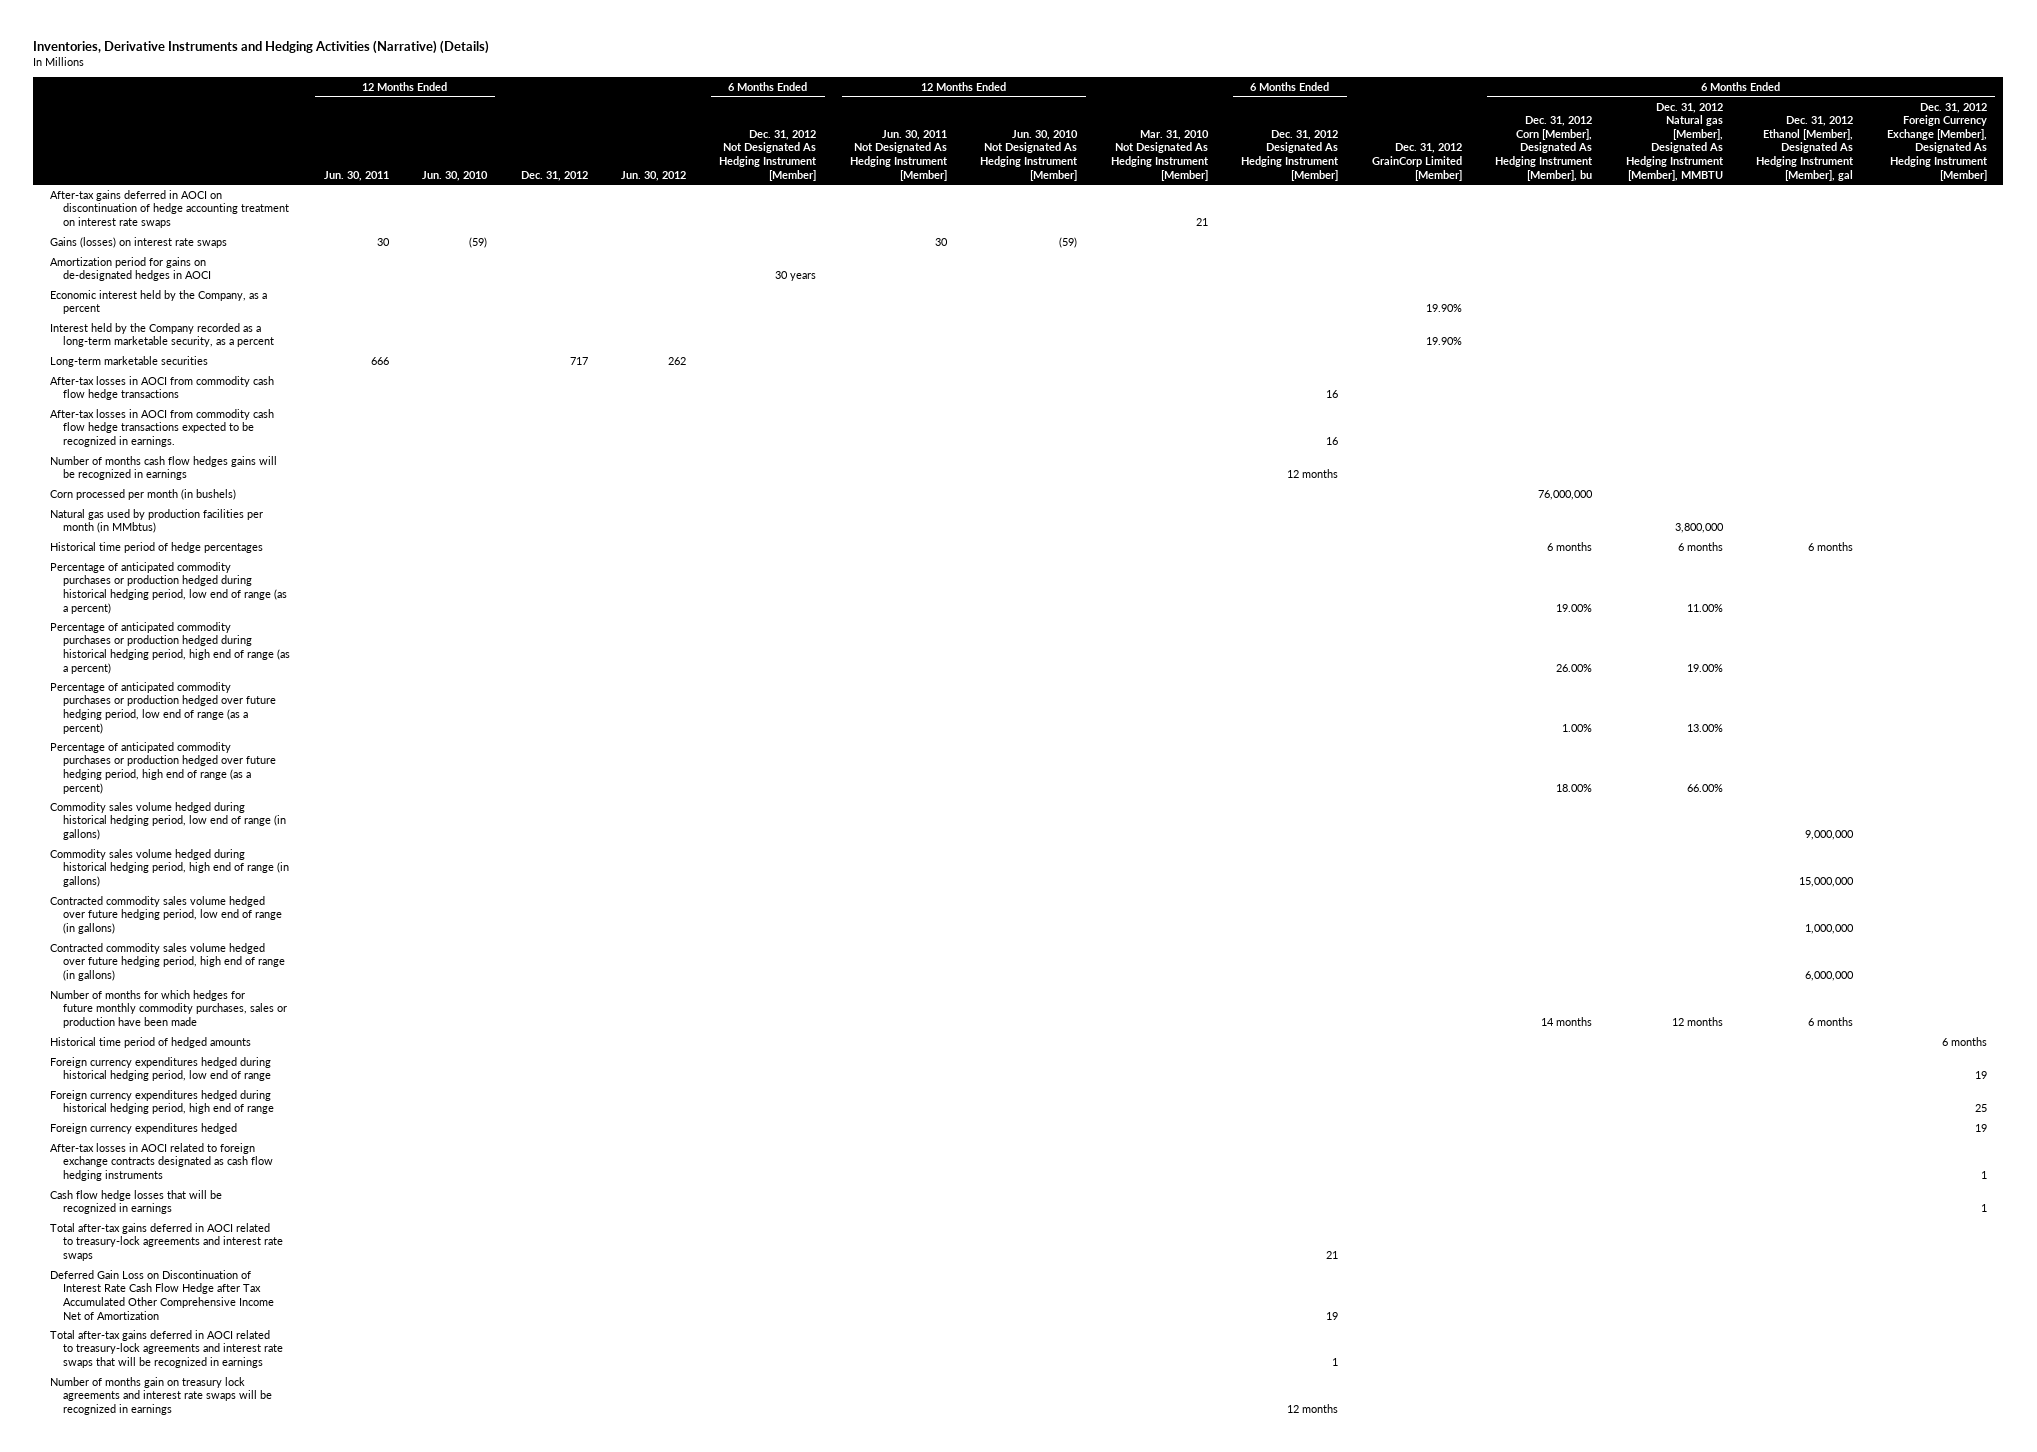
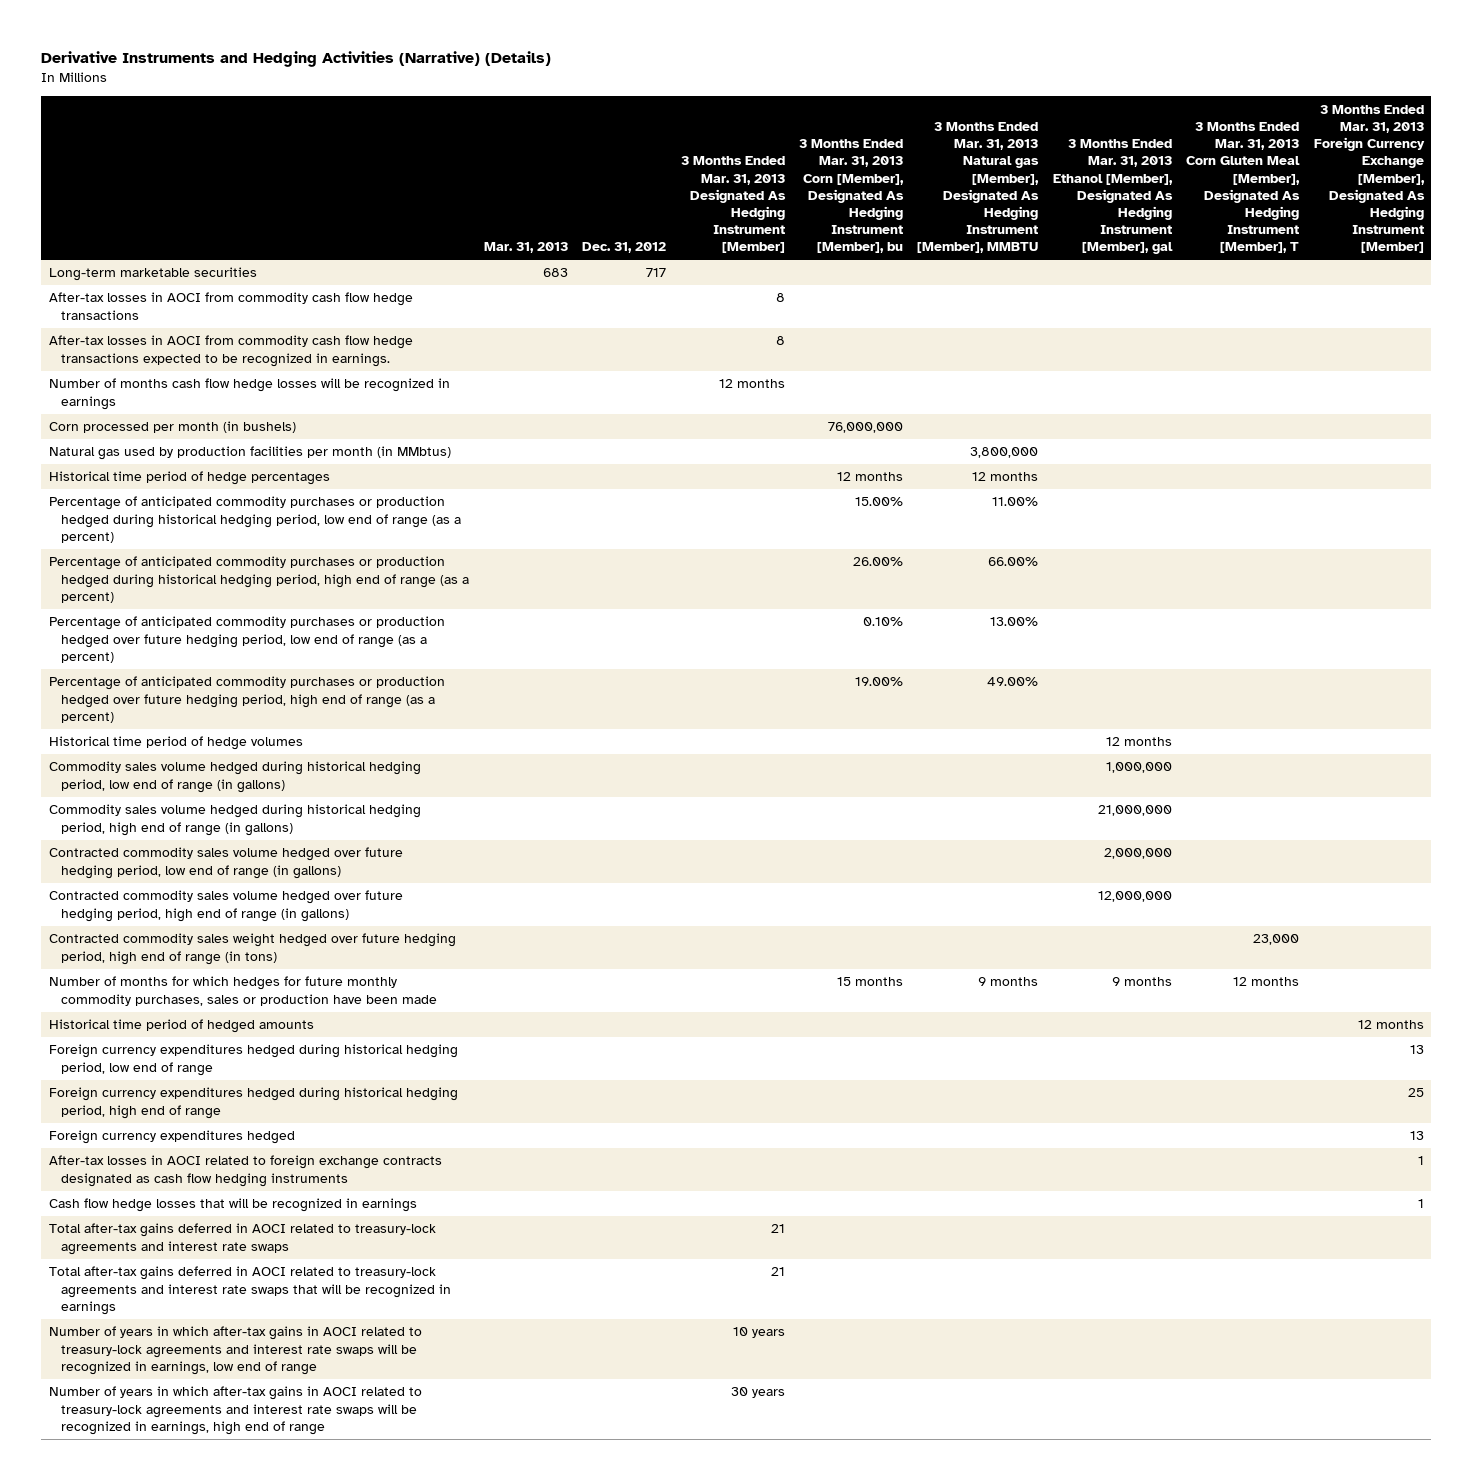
- Inventories, Derivative Instruments and Hedging Activities (Narrative) (Details)
+ Derivative Instruments and Hedging Activities (Narrative) (Details)
- | 12 Months Ended Jun. 30, 2011 | 12 Months Ended Jun. 30, 2010 | Dec. 31, 2012 | Jun. 30, 2012 | 6 Months Ended Dec. 31, 2012 Not Designated As Hedging Instrument [Member] | 12 Months Ended Jun. 30, 2011 Not Designated As Hedging Instrument [Member] | 12 Months Ended Jun. 30, 2010 Not Designated As Hedging Instrument [Member] | Mar. 31, 2010 Not Designated As Hedging Instrument [Member] | 6 Months Ended Dec. 31, 2012 Designated As Hedging Instrument [Member] | Dec. 31, 2012 GrainCorp Limited [Member] | 6 Months Ended Dec. 31, 2012 Corn [Member], Designated As Hedging Instrument [Member], bu | 6 Months Ended Dec. 31, 2012 Natural gas [Member], Designated As Hedging Instrument [Member], MMBTU | 6 Months Ended Dec. 31, 2012 Ethanol [Member], Designated As Hedging Instrument [Member], gal | 6 Months Ended Dec. 31, 2012 Foreign Currency Exchange [Member], Designated As Hedging Instrument [Member]
+ | Mar. 31, 2013 | Dec. 31, 2012 | 3 Months Ended Mar. 31, 2013 Designated As Hedging Instrument [Member] | 3 Months Ended Mar. 31, 2013 Corn [Member], Designated As Hedging Instrument [Member], bu | 3 Months Ended Mar. 31, 2013 Natural gas [Member], Designated As Hedging Instrument [Member], MMBTU | 3 Months Ended Mar. 31, 2013 Ethanol [Member], Designated As Hedging Instrument [Member], gal | 3 Months Ended Mar. 31, 2013 Corn Gluten Meal [Member], Designated As Hedging Instrument [Member], T | 3 Months Ended Mar. 31, 2013 Foreign Currency Exchange [Member], Designated As Hedging Instrument [Member]
- After-tax gains deferred in AOCI on discontinuation of hedge accounting treatment on interest rate swaps | | | | | | | | 21 | | | | | |
- Gains (losses) on interest rate swaps | 30 | (59) | | | | 30 | (59) | | | | | | |
- Amortization period for gains on de-designated hedges in AOCI | | | | | 30 years | | | | | | | | |
- Economic interest held by the Company, as a percent | | | | | | | | | | 19.90% | | | |
- Interest held by the Company recorded as a long-term marketable security, as a percent | | | | | | | | | | 19.90% | | | |
- Number of months cash flow hedges gains will be recognized in earnings | | | | | | | | | 12 months | | | | |
+ Number of months cash flow hedge losses will be recognized in earnings | | | 12 months | | | | |
+ Historical time period of hedge volumes | | | | | | 12 months | |
+ Contracted commodity sales weight hedged over future hedging period, high end of range (in tons) | | | | | | | 23,000 |
- Deferred Gain Loss on Discontinuation of Interest Rate Cash Flow Hedge after Tax Accumulated Other Comprehensive Income Net of Amortization | | | | | | | | | 19 | | | | |
- Number of months gain on treasury lock agreements and interest rate swaps will be recognized in earnings | | | | | | | | | 12 months | | | | |
+ Number of years in which after-tax gains in AOCI related to treasury-lock agreements and interest rate swaps will be recognized in earnings, low end of range | | | 10 years | | | | |
+ Number of years in which after-tax gains in AOCI related to treasury-lock agreements and interest rate swaps will be recognized in earnings, high end of range | | | 30 years | | | | |

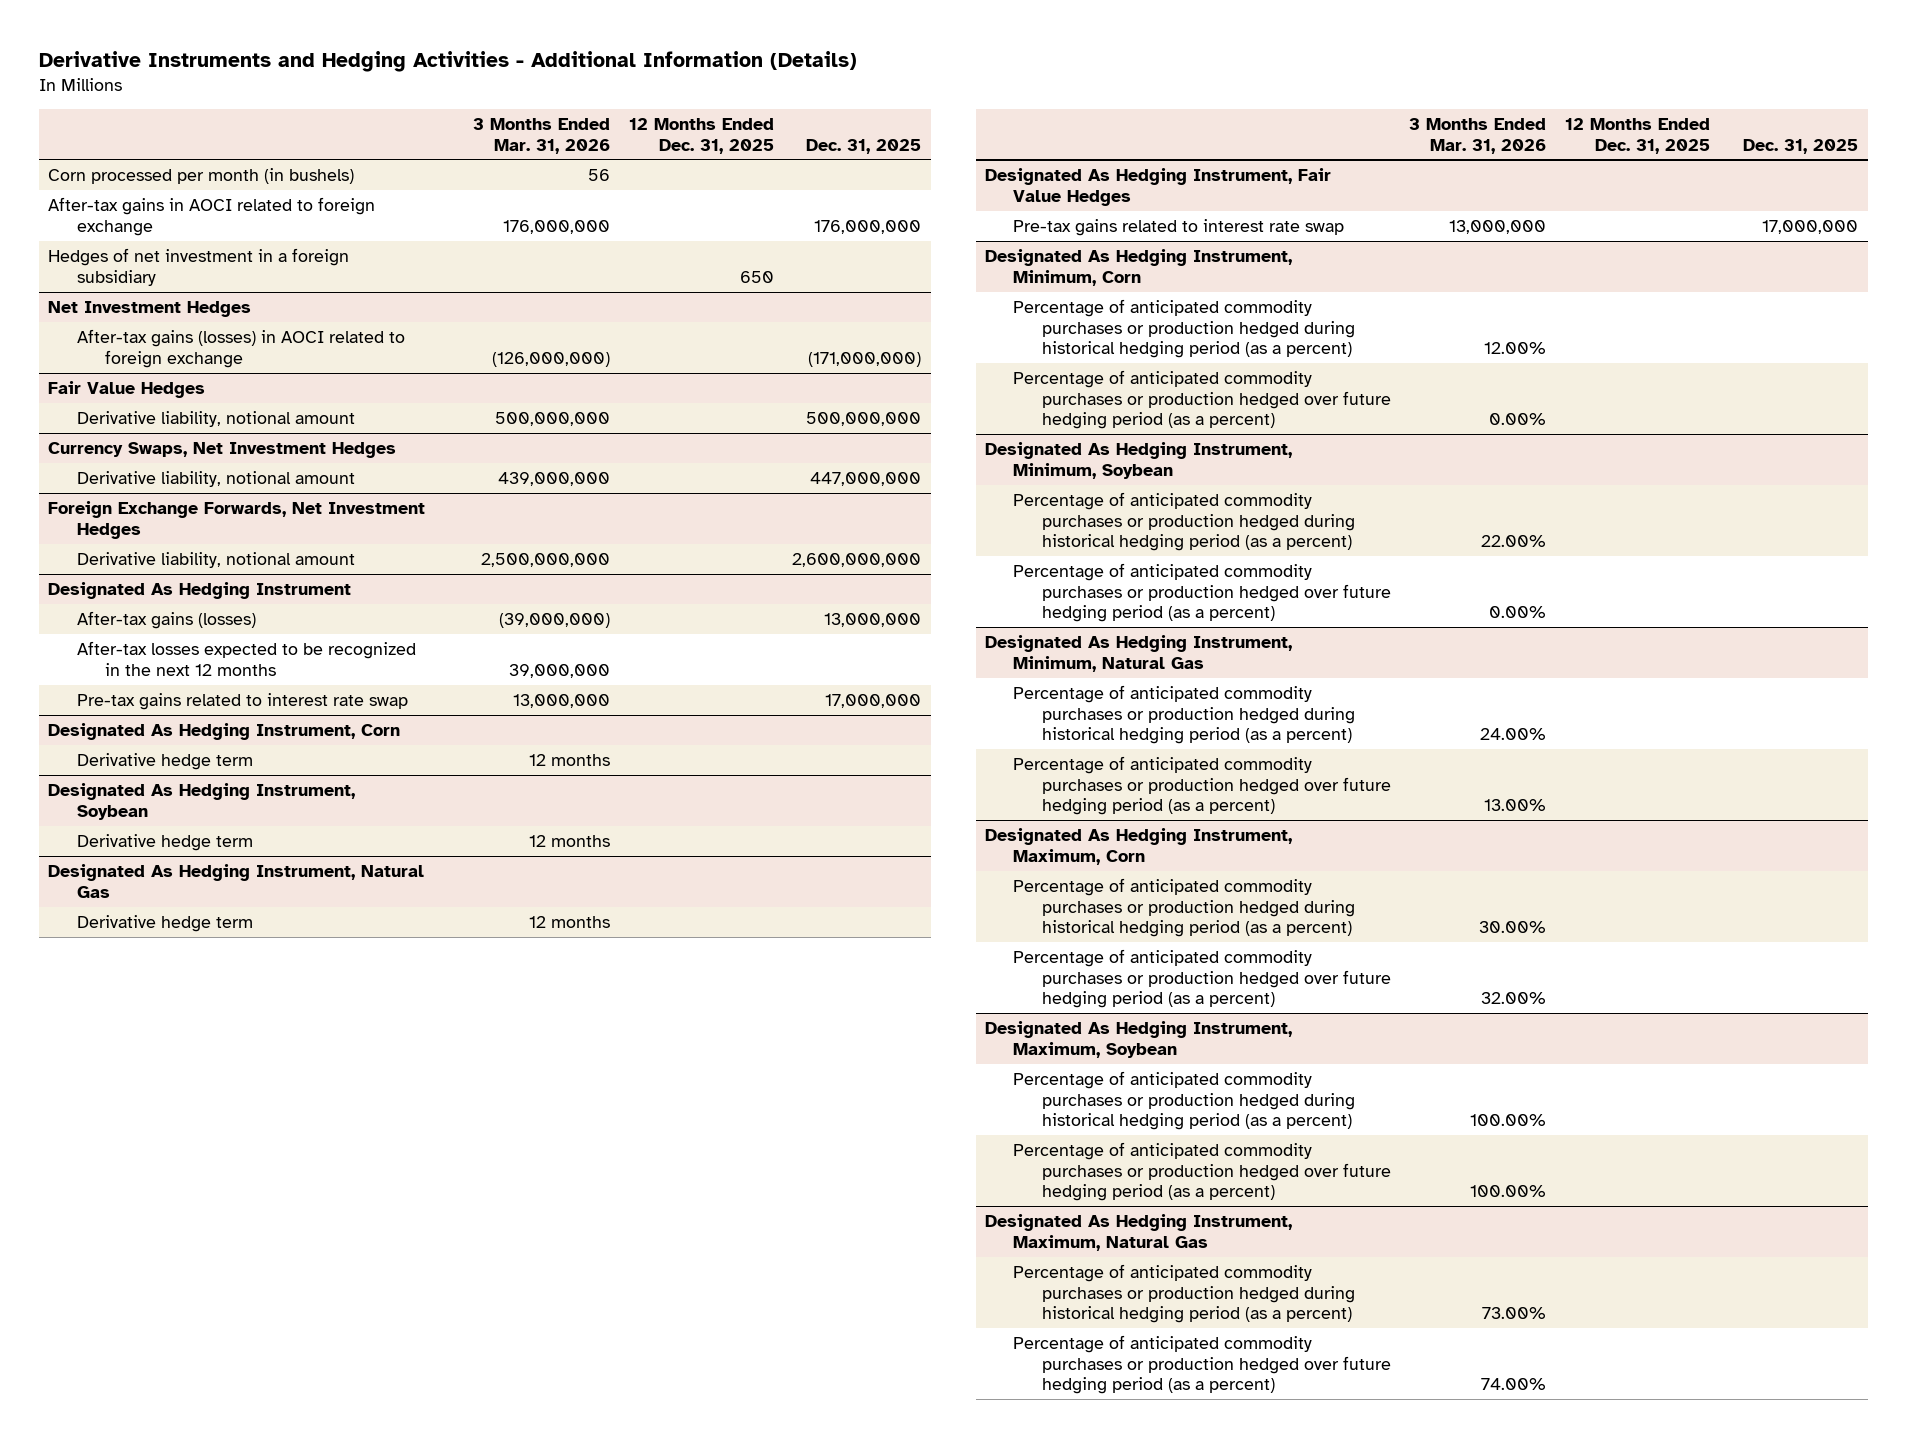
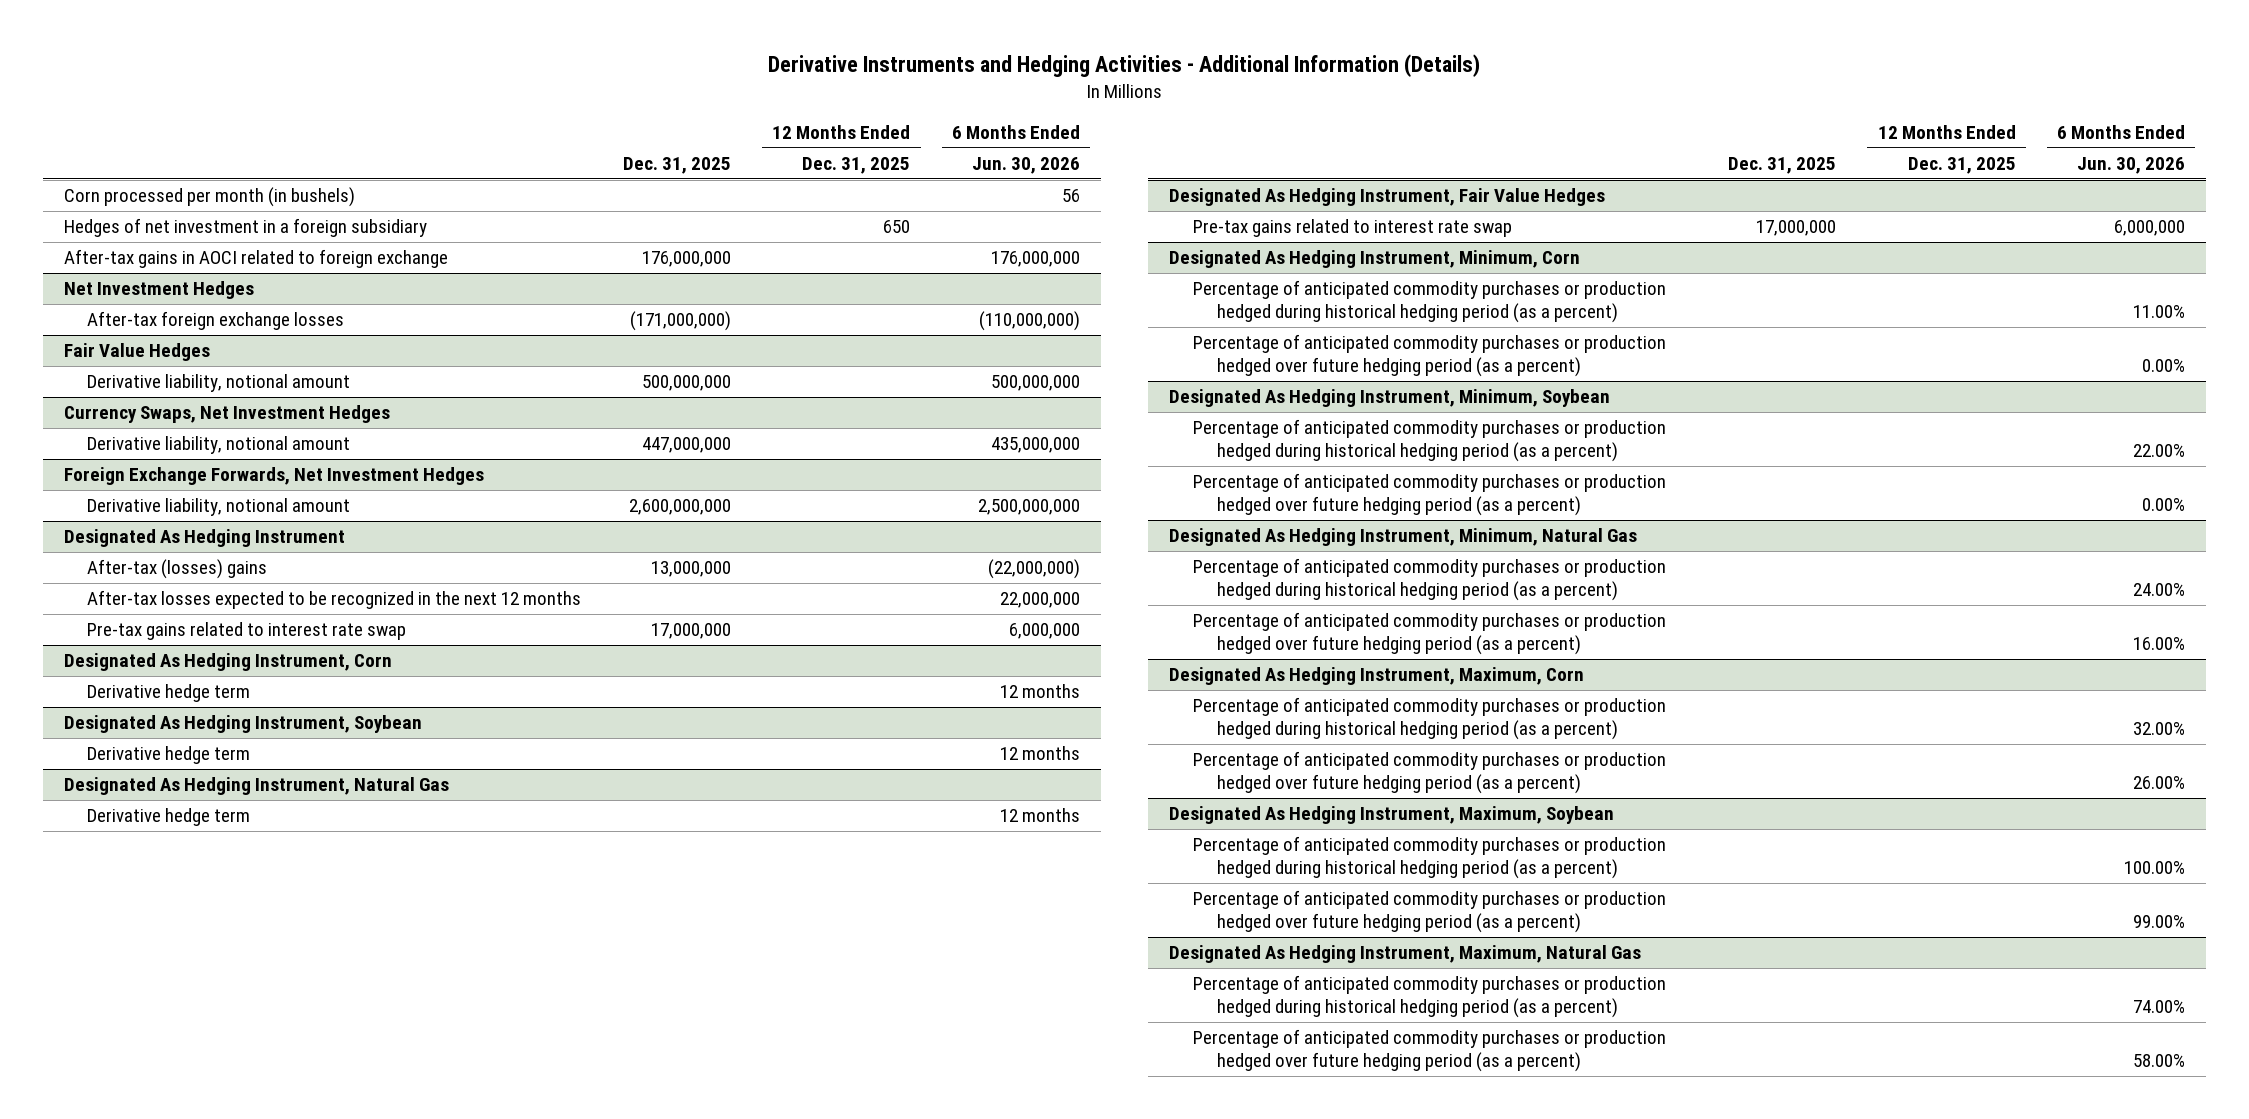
- | 3 Months Ended Mar. 31, 2026 | 12 Months Ended Dec. 31, 2025 | Dec. 31, 2025
+ | Dec. 31, 2025 | 12 Months Ended Dec. 31, 2025 | 6 Months Ended Jun. 30, 2026
moved down: After-tax gains in AOCI related to foreign exchange | 176,000,000 | | 176,000,000
@ Net Investment Hedges
- After-tax gains (losses) in AOCI related to foreign exchange | (126,000,000) | | (171,000,000)
+ After-tax foreign exchange losses | (171,000,000) | | (110,000,000)
@ Designated As Hedging Instrument
- After-tax gains (losses) | (39,000,000) | | 13,000,000
+ After-tax (losses) gains | 13,000,000 | | (22,000,000)

